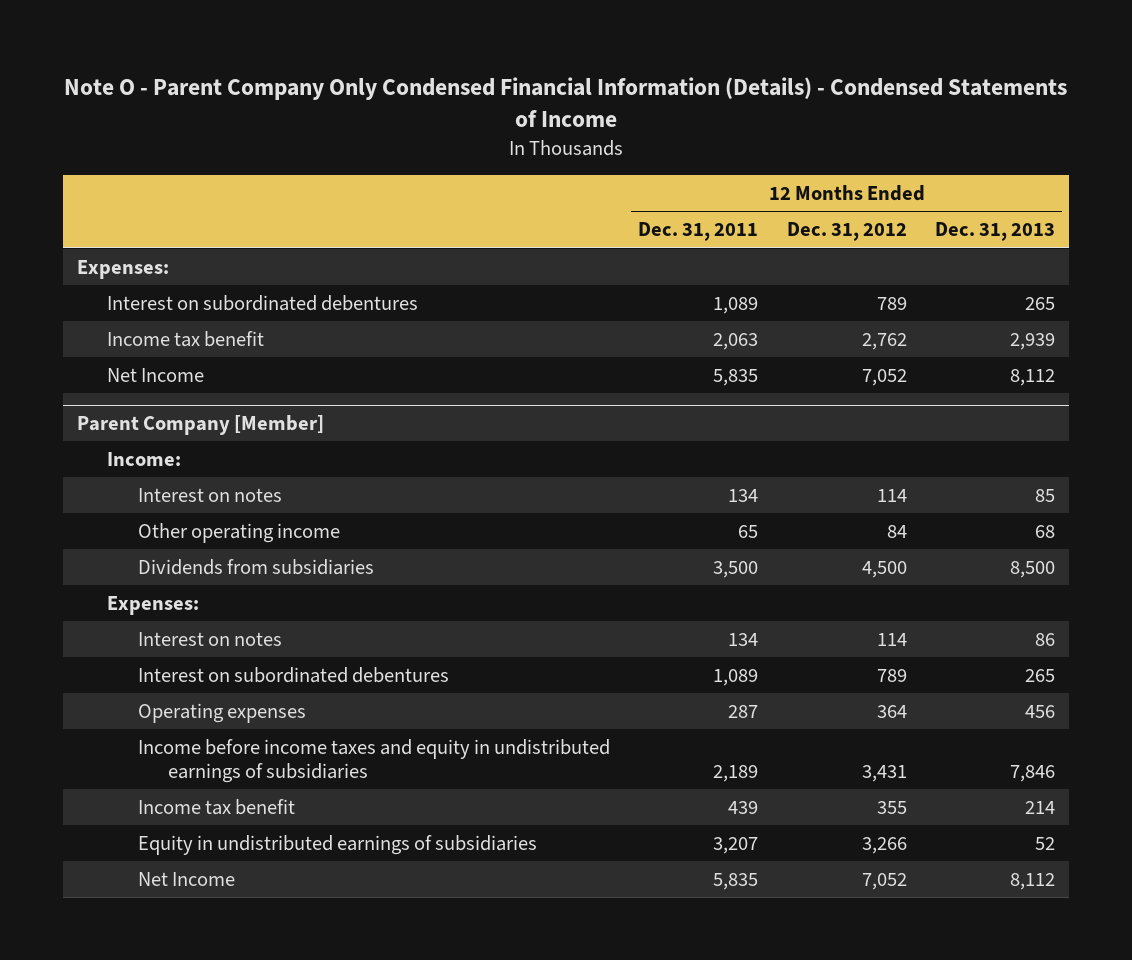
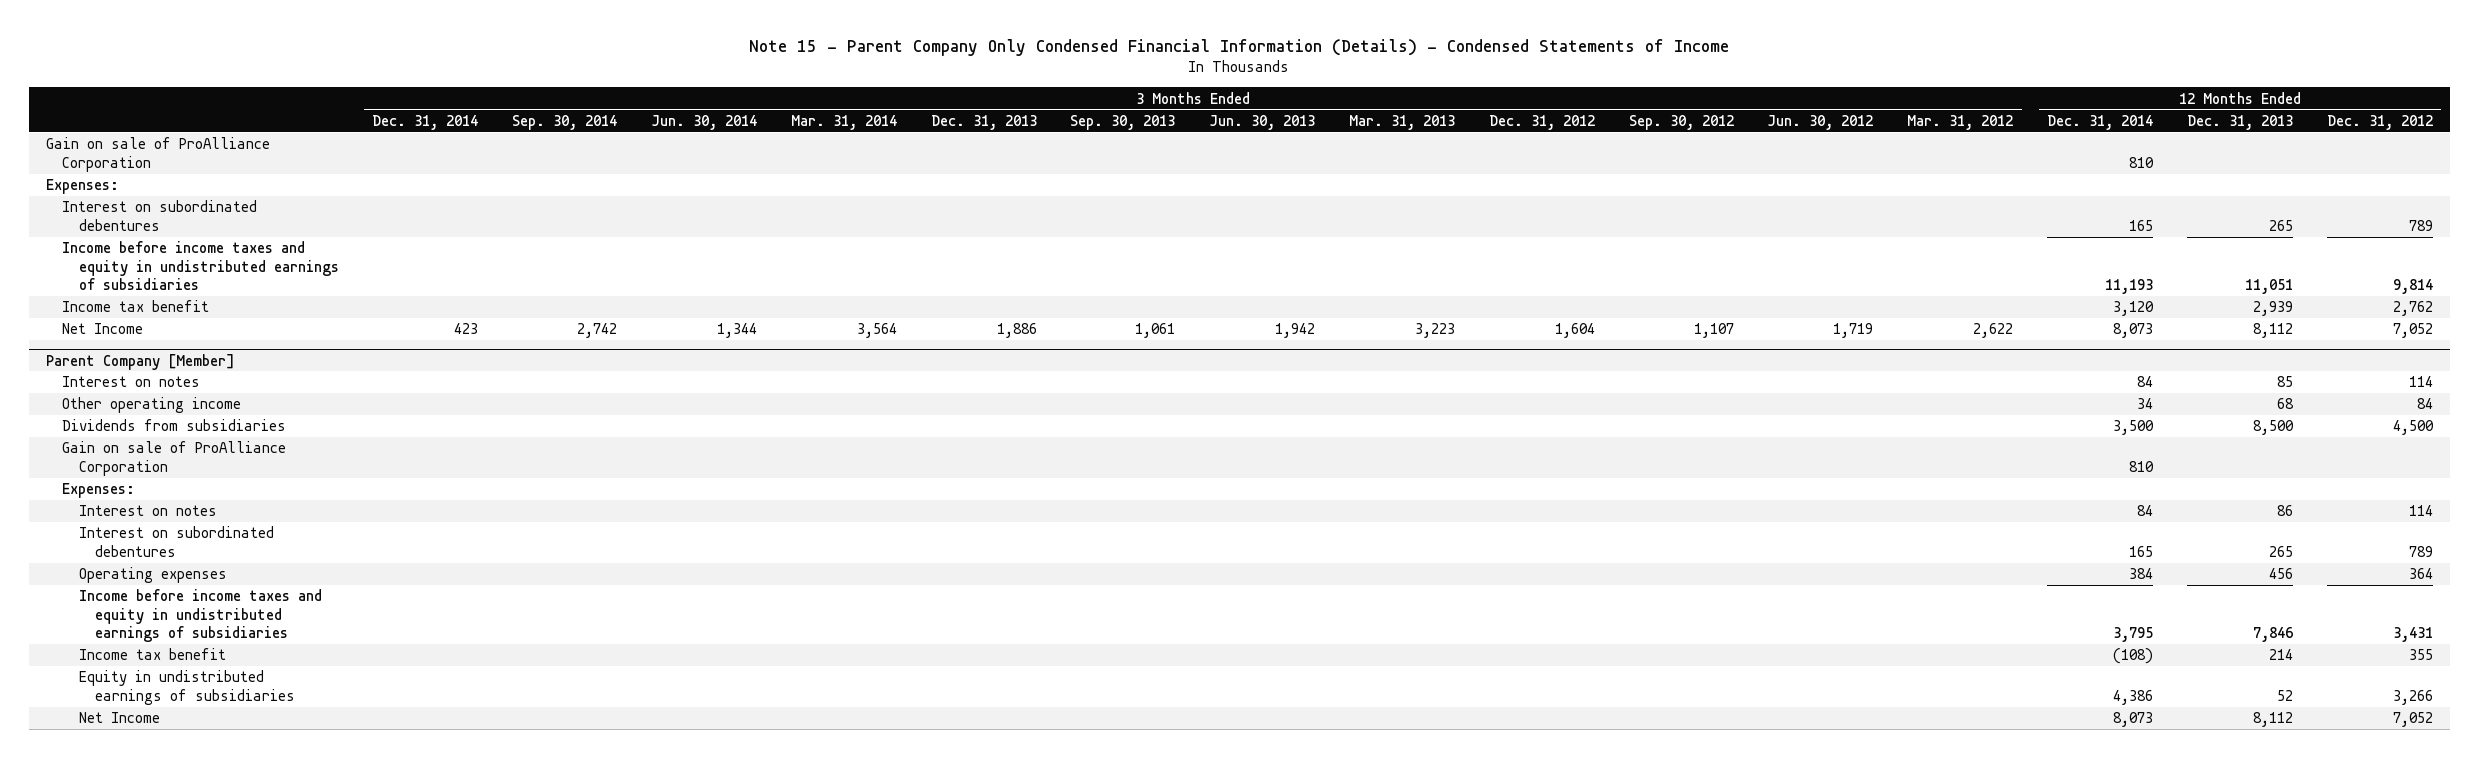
- Note O - Parent Company Only Condensed Financial Information (Details) - Condensed Statements of Income
+ Note 15 - Parent Company Only Condensed Financial Information (Details) - Condensed Statements of Income
- | 12 Months Ended Dec. 31, 2011 | 12 Months Ended Dec. 31, 2012 | 12 Months Ended Dec. 31, 2013
+ | 3 Months Ended Dec. 31, 2014 | 3 Months Ended Sep. 30, 2014 | 3 Months Ended Jun. 30, 2014 | 3 Months Ended Mar. 31, 2014 | 3 Months Ended Dec. 31, 2013 | 3 Months Ended Sep. 30, 2013 | 3 Months Ended Jun. 30, 2013 | 3 Months Ended Mar. 31, 2013 | 3 Months Ended Dec. 31, 2012 | 3 Months Ended Sep. 30, 2012 | 3 Months Ended Jun. 30, 2012 | 3 Months Ended Mar. 31, 2012 | 12 Months Ended Dec. 31, 2014 | 12 Months Ended Dec. 31, 2013 | 12 Months Ended Dec. 31, 2012
+ Gain on sale of ProAlliance Corporation | | | | | | | | | | | | | 810 | |
+ Income before income taxes and equity in undistributed earnings of subsidiaries | | | | | | | | | | | | | 11,193 | 11,051 | 9,814
@ Parent Company [Member]
- Income:
+ Gain on sale of ProAlliance Corporation | | | | | | | | | | | | | 810 | |

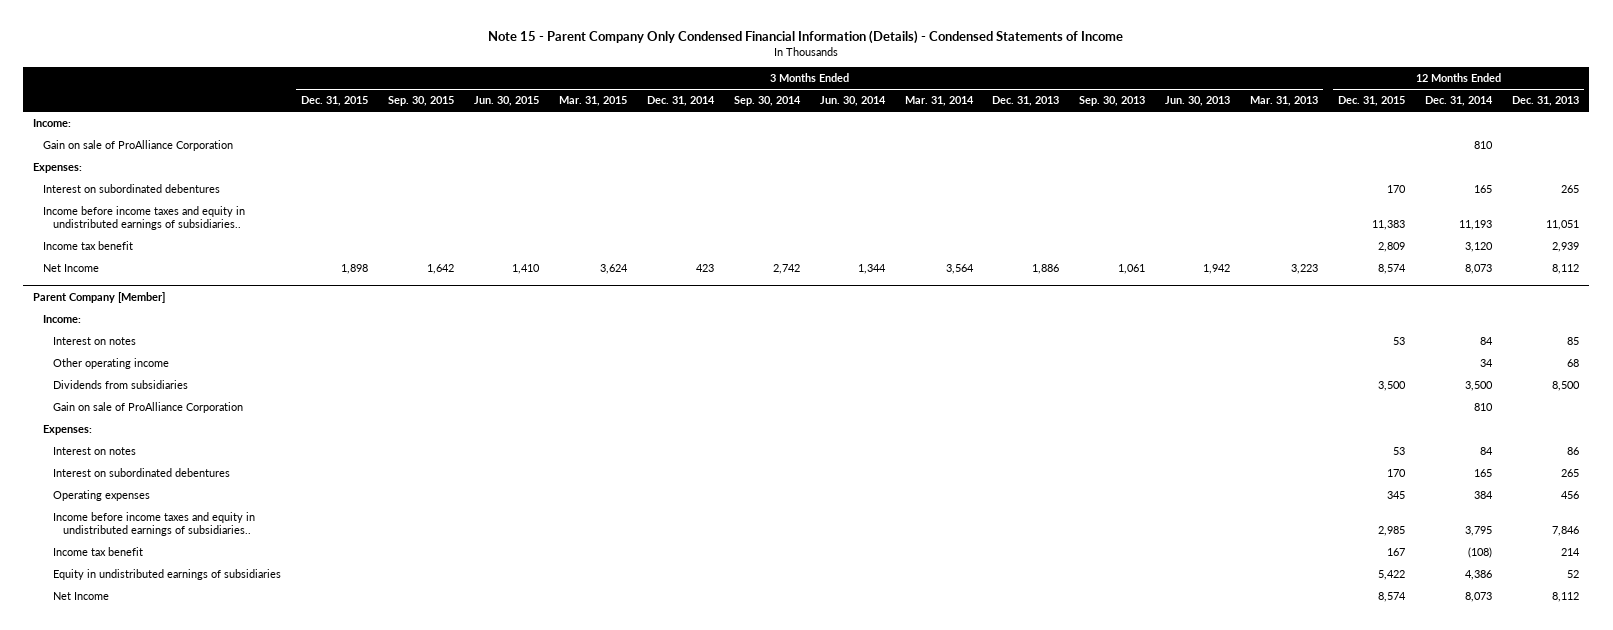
- | 3 Months Ended Dec. 31, 2014 | 3 Months Ended Sep. 30, 2014 | 3 Months Ended Jun. 30, 2014 | 3 Months Ended Mar. 31, 2014 | 3 Months Ended Dec. 31, 2013 | 3 Months Ended Sep. 30, 2013 | 3 Months Ended Jun. 30, 2013 | 3 Months Ended Mar. 31, 2013 | 3 Months Ended Dec. 31, 2012 | 3 Months Ended Sep. 30, 2012 | 3 Months Ended Jun. 30, 2012 | 3 Months Ended Mar. 31, 2012 | 12 Months Ended Dec. 31, 2014 | 12 Months Ended Dec. 31, 2013 | 12 Months Ended Dec. 31, 2012
+ | 3 Months Ended Dec. 31, 2015 | 3 Months Ended Sep. 30, 2015 | 3 Months Ended Jun. 30, 2015 | 3 Months Ended Mar. 31, 2015 | 3 Months Ended Dec. 31, 2014 | 3 Months Ended Sep. 30, 2014 | 3 Months Ended Jun. 30, 2014 | 3 Months Ended Mar. 31, 2014 | 3 Months Ended Dec. 31, 2013 | 3 Months Ended Sep. 30, 2013 | 3 Months Ended Jun. 30, 2013 | 3 Months Ended Mar. 31, 2013 | 12 Months Ended Dec. 31, 2015 | 12 Months Ended Dec. 31, 2014 | 12 Months Ended Dec. 31, 2013
+ Income:
- Income before income taxes and equity in undistributed earnings of subsidiaries | | | | | | | | | | | | | 11,193 | 11,051 | 9,814
+ Income before income taxes and equity in undistributed earnings of subsidiaries.. | | | | | | | | | | | | | 11,383 | 11,193 | 11,051
@ Parent Company [Member]
+ Income:
- Income before income taxes and equity in undistributed earnings of subsidiaries | | | | | | | | | | | | | 3,795 | 7,846 | 3,431
+ Income before income taxes and equity in undistributed earnings of subsidiaries.. | | | | | | | | | | | | | 2,985 | 3,795 | 7,846

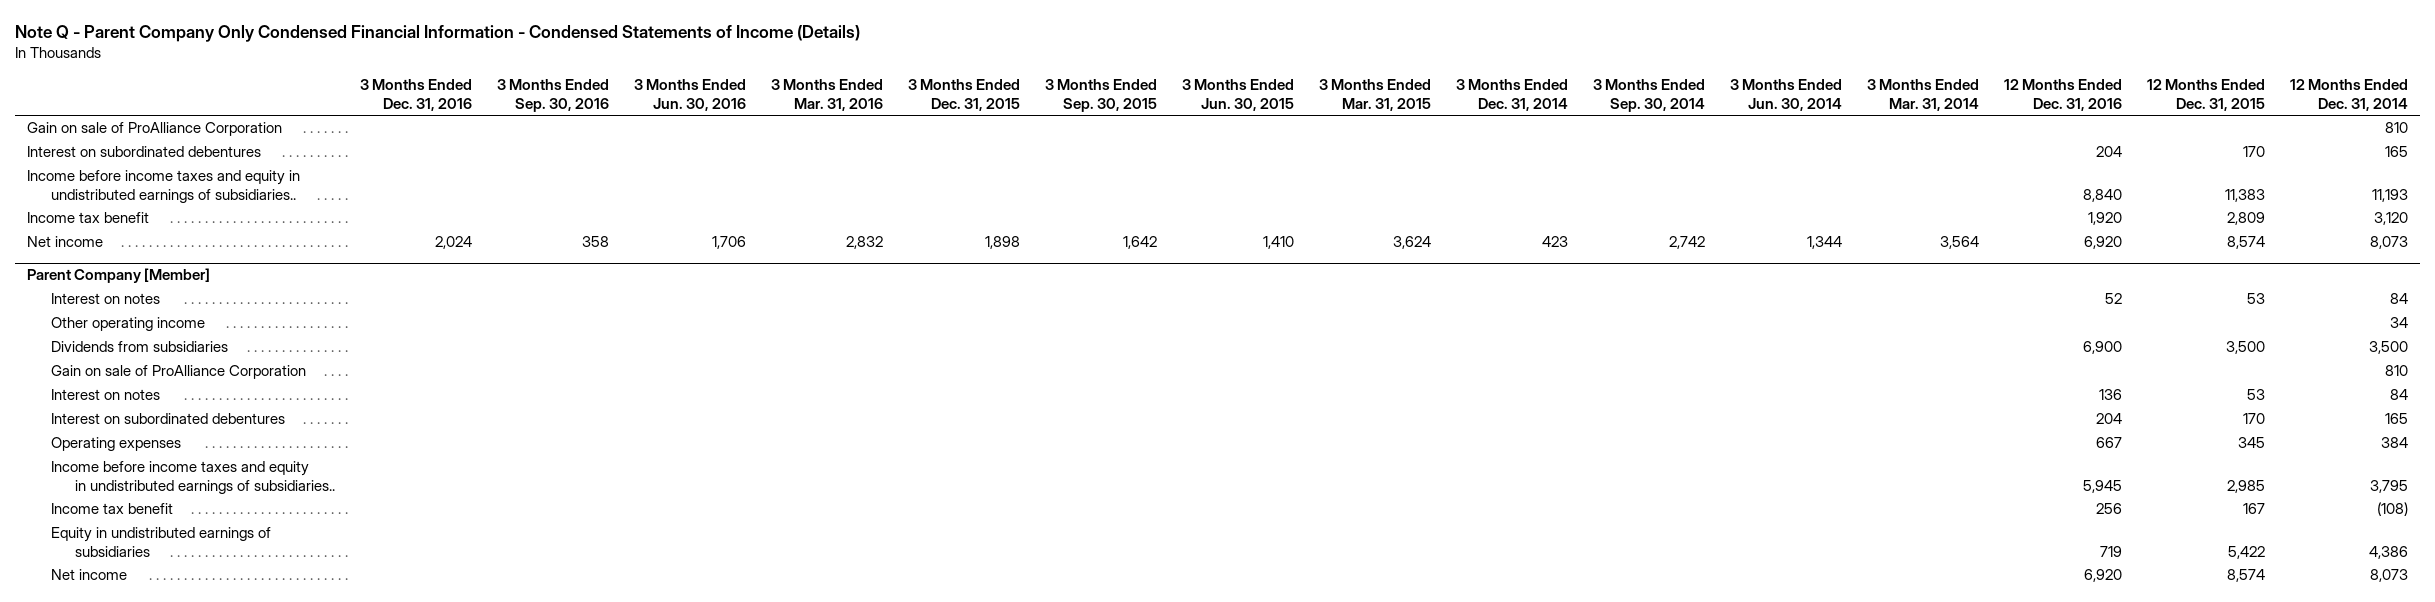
- Note 15 - Parent Company Only Condensed Financial Information (Details) - Condensed Statements of Income
+ Note Q - Parent Company Only Condensed Financial Information - Condensed Statements of Income (Details)
- | 3 Months Ended Dec. 31, 2015 | 3 Months Ended Sep. 30, 2015 | 3 Months Ended Jun. 30, 2015 | 3 Months Ended Mar. 31, 2015 | 3 Months Ended Dec. 31, 2014 | 3 Months Ended Sep. 30, 2014 | 3 Months Ended Jun. 30, 2014 | 3 Months Ended Mar. 31, 2014 | 3 Months Ended Dec. 31, 2013 | 3 Months Ended Sep. 30, 2013 | 3 Months Ended Jun. 30, 2013 | 3 Months Ended Mar. 31, 2013 | 12 Months Ended Dec. 31, 2015 | 12 Months Ended Dec. 31, 2014 | 12 Months Ended Dec. 31, 2013
+ | 3 Months Ended Dec. 31, 2016 | 3 Months Ended Sep. 30, 2016 | 3 Months Ended Jun. 30, 2016 | 3 Months Ended Mar. 31, 2016 | 3 Months Ended Dec. 31, 2015 | 3 Months Ended Sep. 30, 2015 | 3 Months Ended Jun. 30, 2015 | 3 Months Ended Mar. 31, 2015 | 3 Months Ended Dec. 31, 2014 | 3 Months Ended Sep. 30, 2014 | 3 Months Ended Jun. 30, 2014 | 3 Months Ended Mar. 31, 2014 | 12 Months Ended Dec. 31, 2016 | 12 Months Ended Dec. 31, 2015 | 12 Months Ended Dec. 31, 2014
- Income:
- Expenses:
- Net Income | 1,898 | 1,642 | 1,410 | 3,624 | 423 | 2,742 | 1,344 | 3,564 | 1,886 | 1,061 | 1,942 | 3,223 | 8,574 | 8,073 | 8,112
+ Net income | 2,024 | 358 | 1,706 | 2,832 | 1,898 | 1,642 | 1,410 | 3,624 | 423 | 2,742 | 1,344 | 3,564 | 6,920 | 8,574 | 8,073
@ Parent Company [Member]
- Income:
- Expenses:
- Net Income | | | | | | | | | | | | | 8,574 | 8,073 | 8,112
+ Net income | | | | | | | | | | | | | 6,920 | 8,574 | 8,073

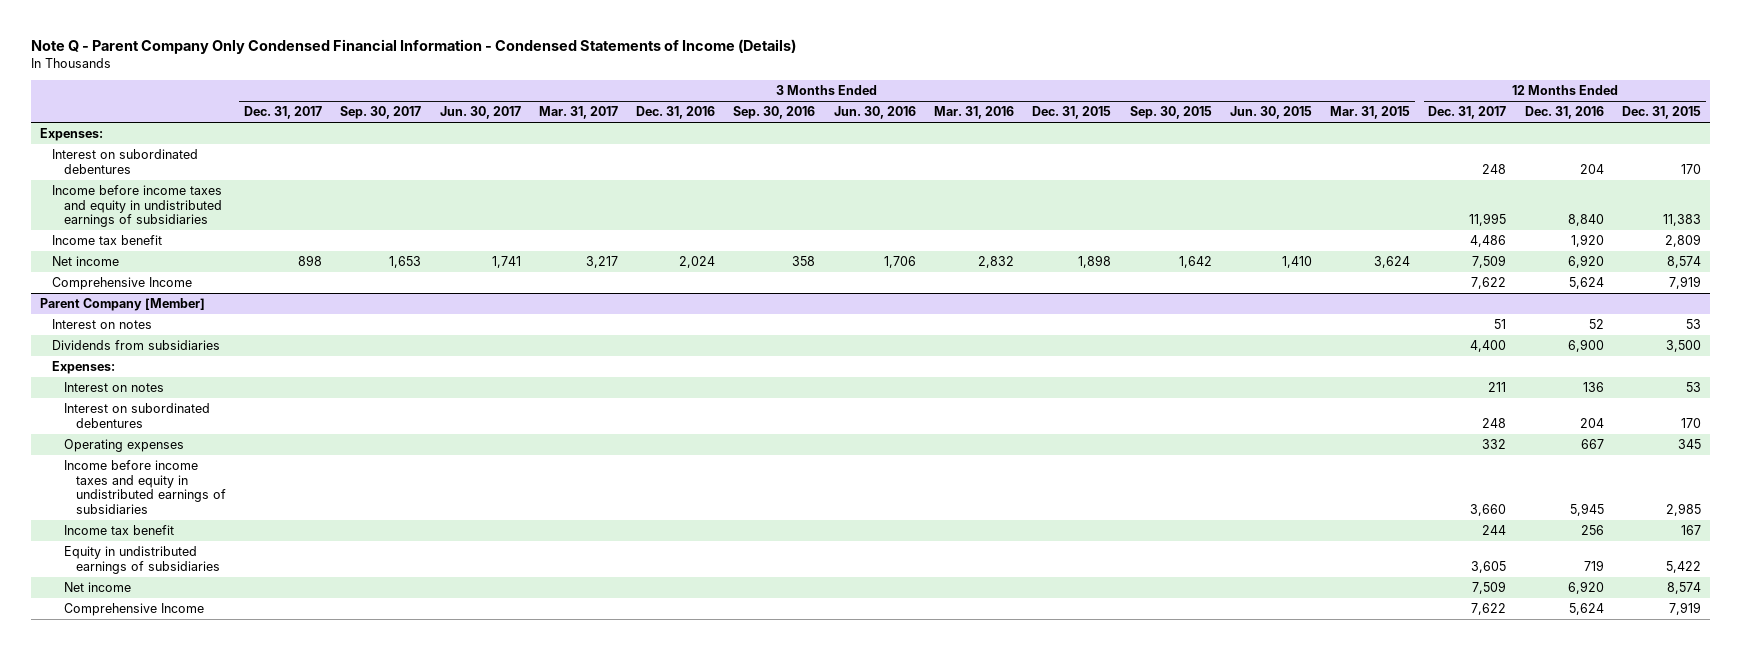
- | 3 Months Ended Dec. 31, 2016 | 3 Months Ended Sep. 30, 2016 | 3 Months Ended Jun. 30, 2016 | 3 Months Ended Mar. 31, 2016 | 3 Months Ended Dec. 31, 2015 | 3 Months Ended Sep. 30, 2015 | 3 Months Ended Jun. 30, 2015 | 3 Months Ended Mar. 31, 2015 | 3 Months Ended Dec. 31, 2014 | 3 Months Ended Sep. 30, 2014 | 3 Months Ended Jun. 30, 2014 | 3 Months Ended Mar. 31, 2014 | 12 Months Ended Dec. 31, 2016 | 12 Months Ended Dec. 31, 2015 | 12 Months Ended Dec. 31, 2014
+ | 3 Months Ended Dec. 31, 2017 | 3 Months Ended Sep. 30, 2017 | 3 Months Ended Jun. 30, 2017 | 3 Months Ended Mar. 31, 2017 | 3 Months Ended Dec. 31, 2016 | 3 Months Ended Sep. 30, 2016 | 3 Months Ended Jun. 30, 2016 | 3 Months Ended Mar. 31, 2016 | 3 Months Ended Dec. 31, 2015 | 3 Months Ended Sep. 30, 2015 | 3 Months Ended Jun. 30, 2015 | 3 Months Ended Mar. 31, 2015 | 12 Months Ended Dec. 31, 2017 | 12 Months Ended Dec. 31, 2016 | 12 Months Ended Dec. 31, 2015
- Gain on sale of ProAlliance Corporation | | | | | | | | | | | | | | | 810
+ Expenses:
- Income before income taxes and equity in undistributed earnings of subsidiaries.. | | | | | | | | | | | | | 8,840 | 11,383 | 11,193
+ Income before income taxes and equity in undistributed earnings of subsidiaries | | | | | | | | | | | | | 11,995 | 8,840 | 11,383
+ Comprehensive Income | | | | | | | | | | | | | 7,622 | 5,624 | 7,919
@ Parent Company [Member]
- Other operating income | | | | | | | | | | | | | | | 34
- Gain on sale of ProAlliance Corporation | | | | | | | | | | | | | | | 810
+ Expenses:
- Income before income taxes and equity in undistributed earnings of subsidiaries.. | | | | | | | | | | | | | 5,945 | 2,985 | 3,795
+ Income before income taxes and equity in undistributed earnings of subsidiaries | | | | | | | | | | | | | 3,660 | 5,945 | 2,985
+ Comprehensive Income | | | | | | | | | | | | | 7,622 | 5,624 | 7,919

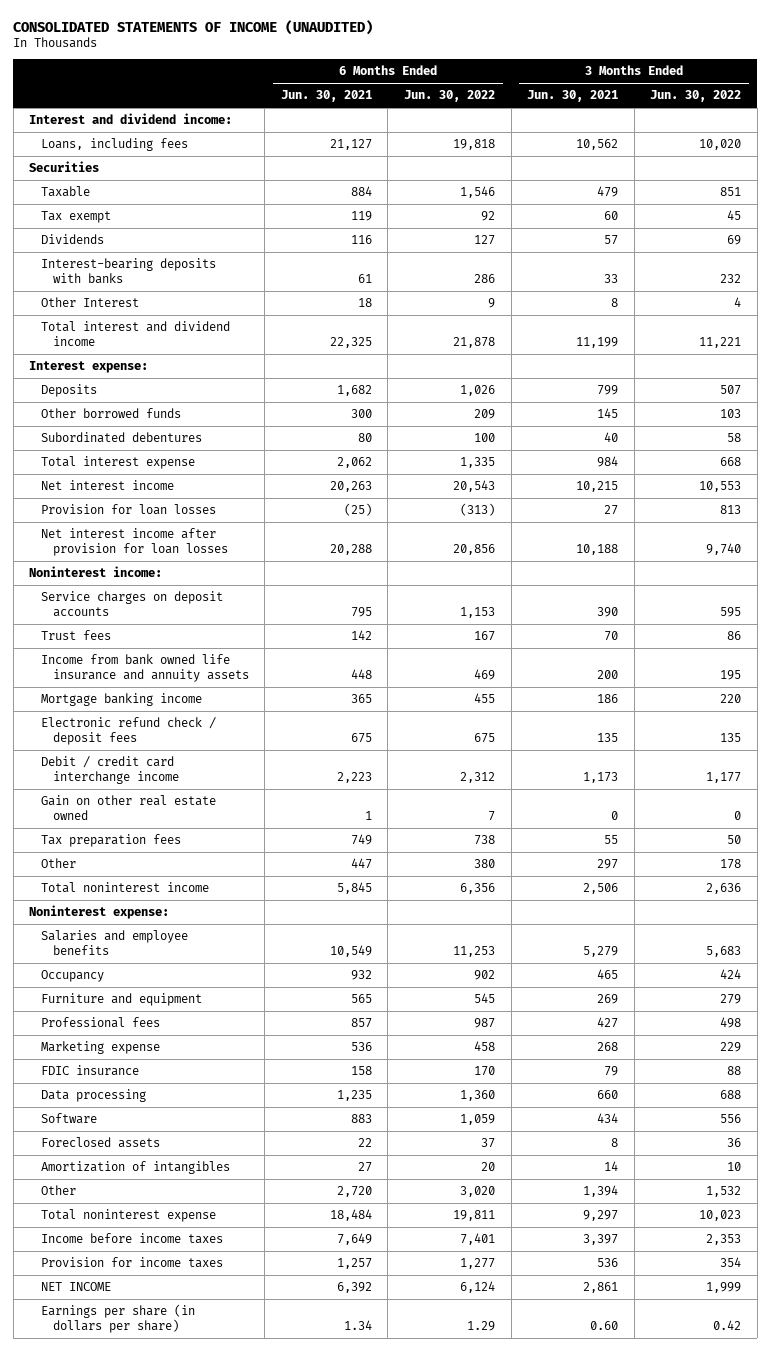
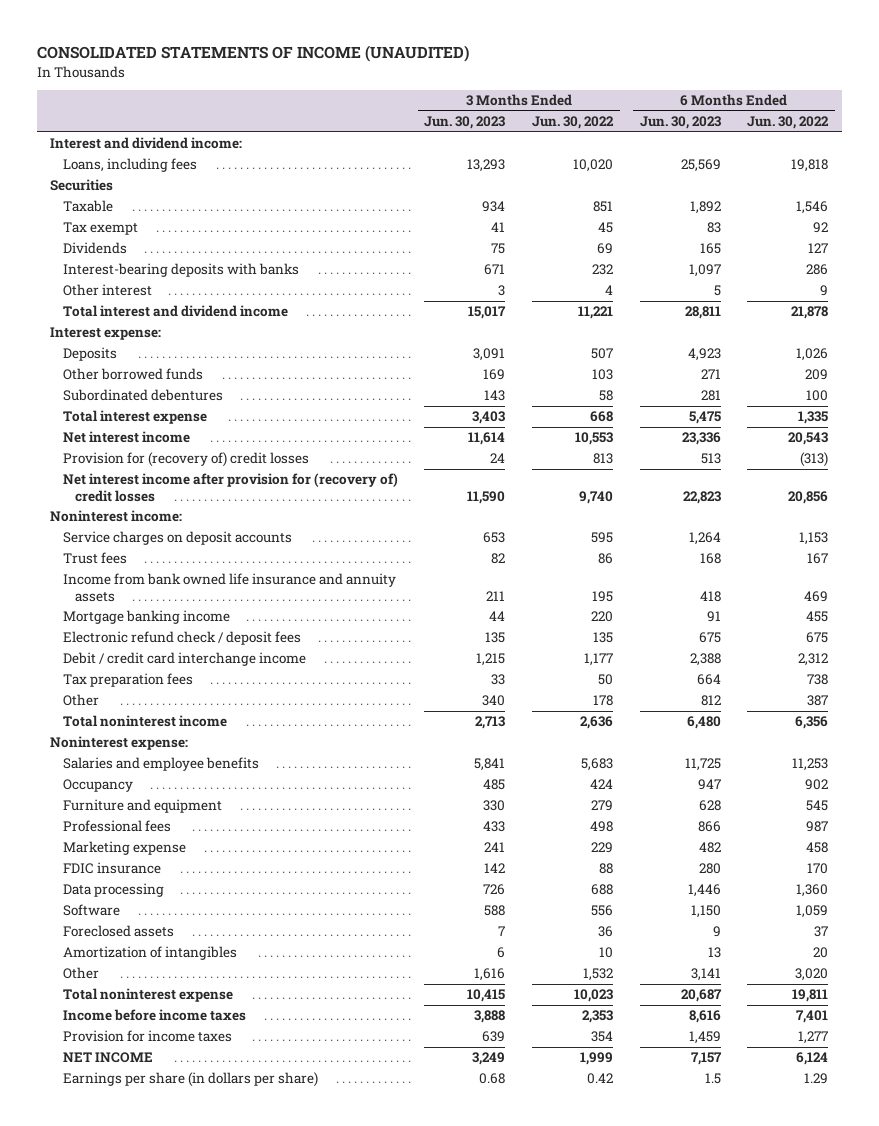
- | 6 Months Ended Jun. 30, 2021 | 6 Months Ended Jun. 30, 2022 | 3 Months Ended Jun. 30, 2021 | 3 Months Ended Jun. 30, 2022
+ | 3 Months Ended Jun. 30, 2023 | 3 Months Ended Jun. 30, 2022 | 6 Months Ended Jun. 30, 2023 | 6 Months Ended Jun. 30, 2022
- Other Interest | 18 | 9 | 8 | 4
+ Other interest | 3 | 4 | 5 | 9
- Provision for loan losses | (25) | (313) | 27 | 813
- Net interest income after provision for loan losses | 20,288 | 20,856 | 10,188 | 9,740
+ Provision for (recovery of) credit losses | 24 | 813 | 513 | (313)
+ Net interest income after provision for (recovery of) credit losses | 11,590 | 9,740 | 22,823 | 20,856
- Gain on other real estate owned | 1 | 7 | 0 | 0
- Other | 447 | 380 | 297 | 178
+ Other | 340 | 178 | 812 | 387

